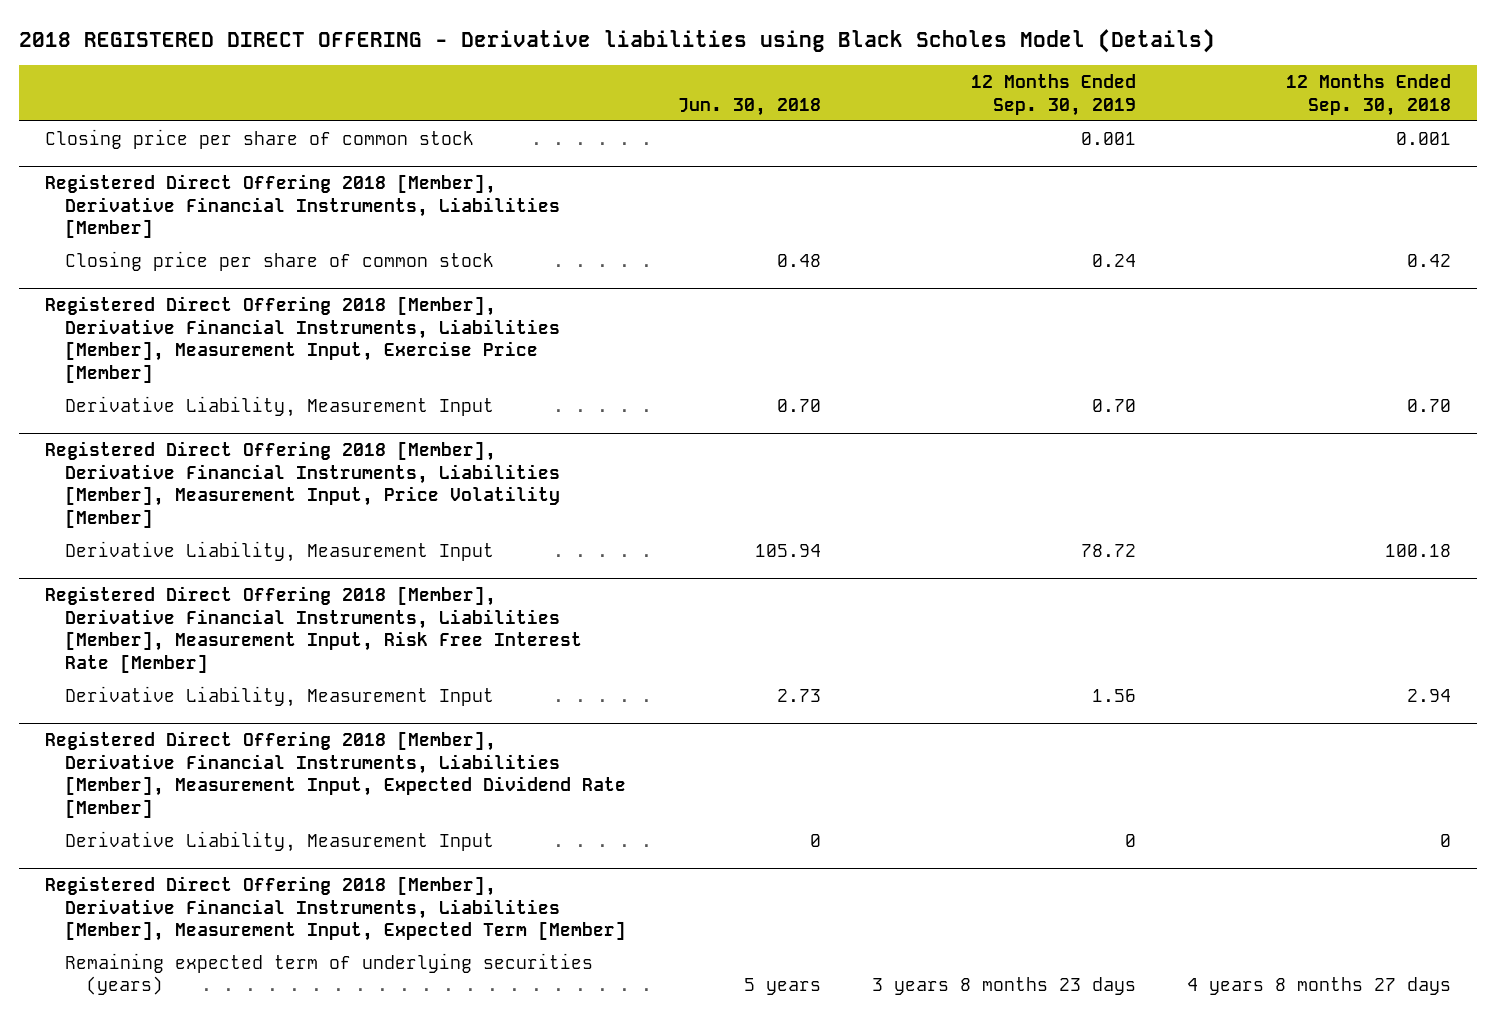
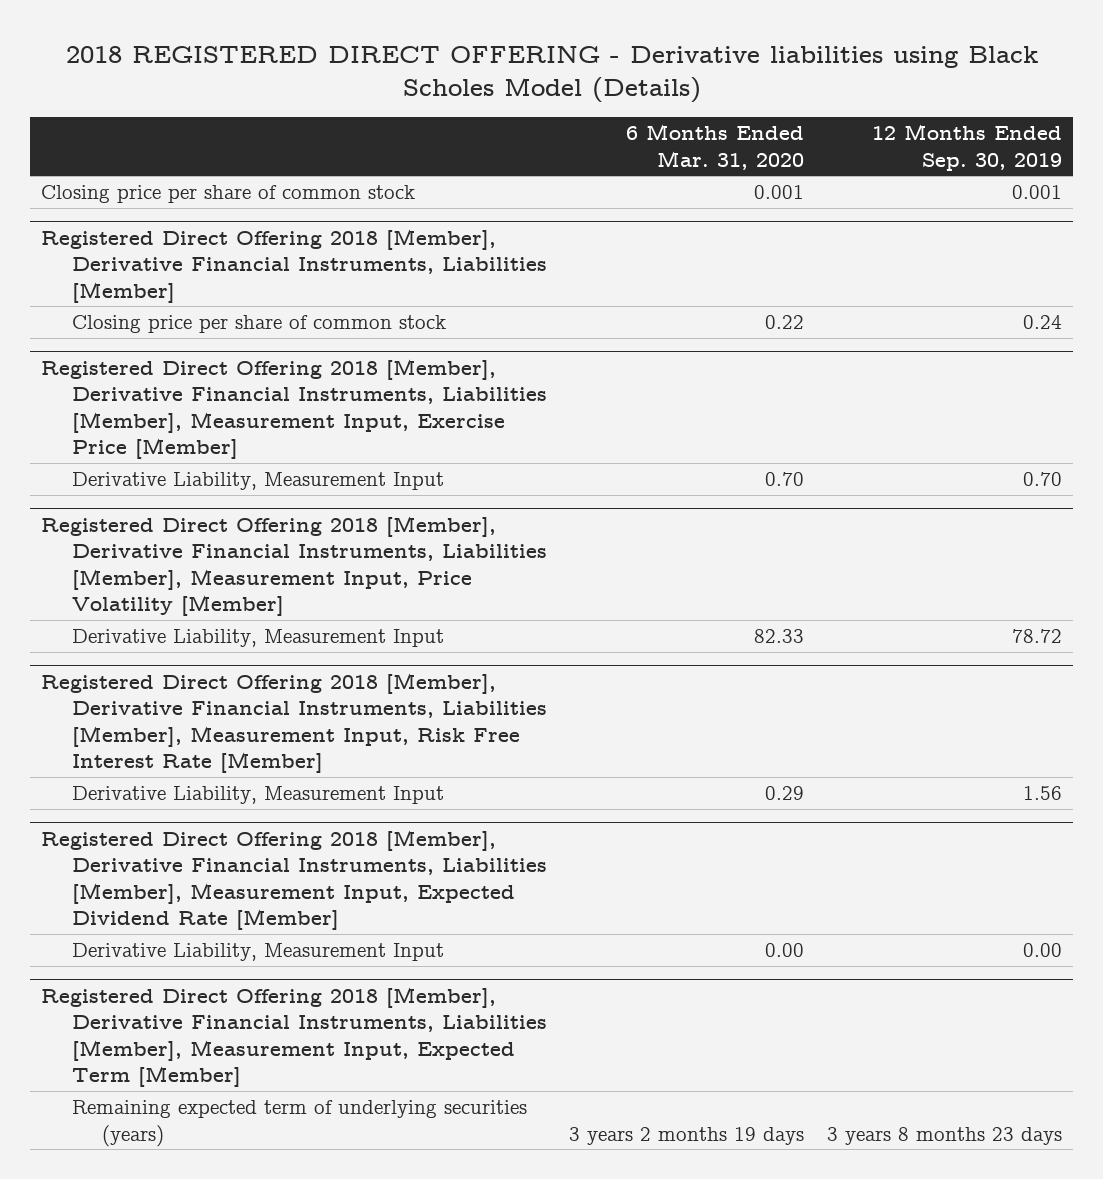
- | Jun. 30, 2018 | 12 Months Ended Sep. 30, 2019 | 12 Months Ended Sep. 30, 2018
+ | 6 Months Ended Mar. 31, 2020 | 12 Months Ended Sep. 30, 2019
@ Registered Direct Offering 2018 [Member], Derivative Financial Instruments, Liabilities [Member], Measurement Input, Expected Dividend Rate [Member]
- Derivative Liability, Measurement Input | 0 | 0 | 0
+ Derivative Liability, Measurement Input | 0.00 | 0.00

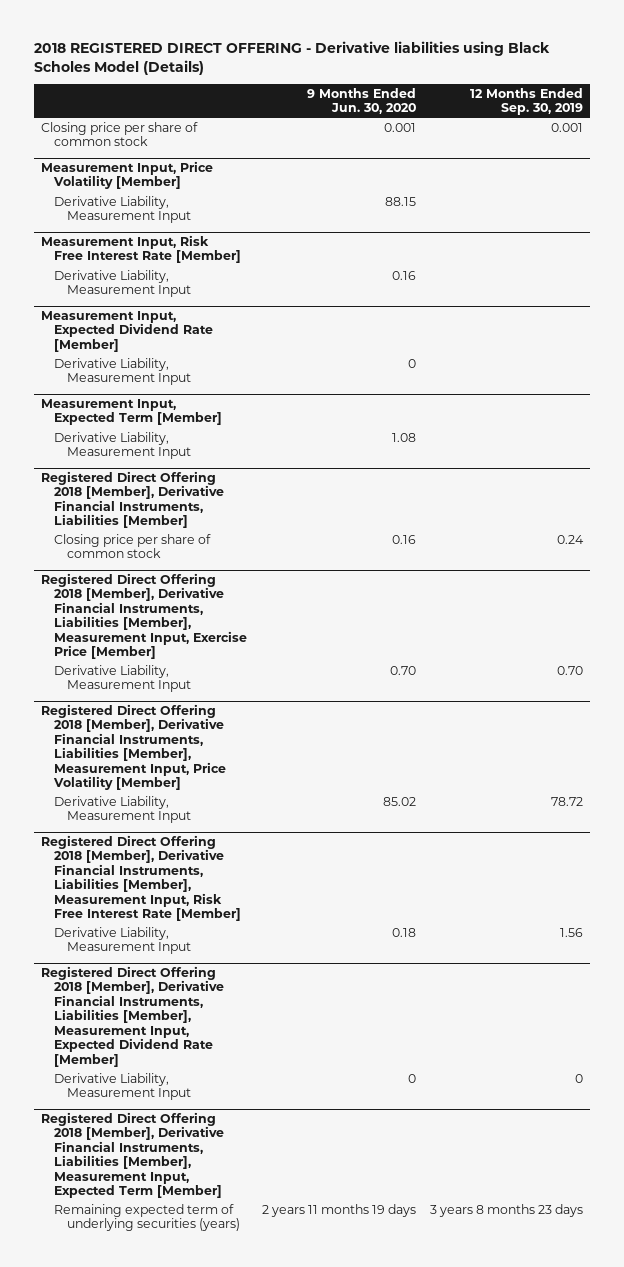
- | 6 Months Ended Mar. 31, 2020 | 12 Months Ended Sep. 30, 2019
+ | 9 Months Ended Jun. 30, 2020 | 12 Months Ended Sep. 30, 2019
+ Measurement Input, Price Volatility [Member]
+ Derivative Liability, Measurement Input | 88.15 |
+ Measurement Input, Risk Free Interest Rate [Member]
+ Derivative Liability, Measurement Input | 0.16 |
+ Measurement Input, Expected Dividend Rate [Member]
+ Derivative Liability, Measurement Input | 0 |
+ Measurement Input, Expected Term [Member]
+ Derivative Liability, Measurement Input | 1.08 |
@ Registered Direct Offering 2018 [Member], Derivative Financial Instruments, Liabilities [Member], Measurement Input, Expected Dividend Rate [Member]
- Derivative Liability, Measurement Input | 0.00 | 0.00
+ Derivative Liability, Measurement Input | 0 | 0

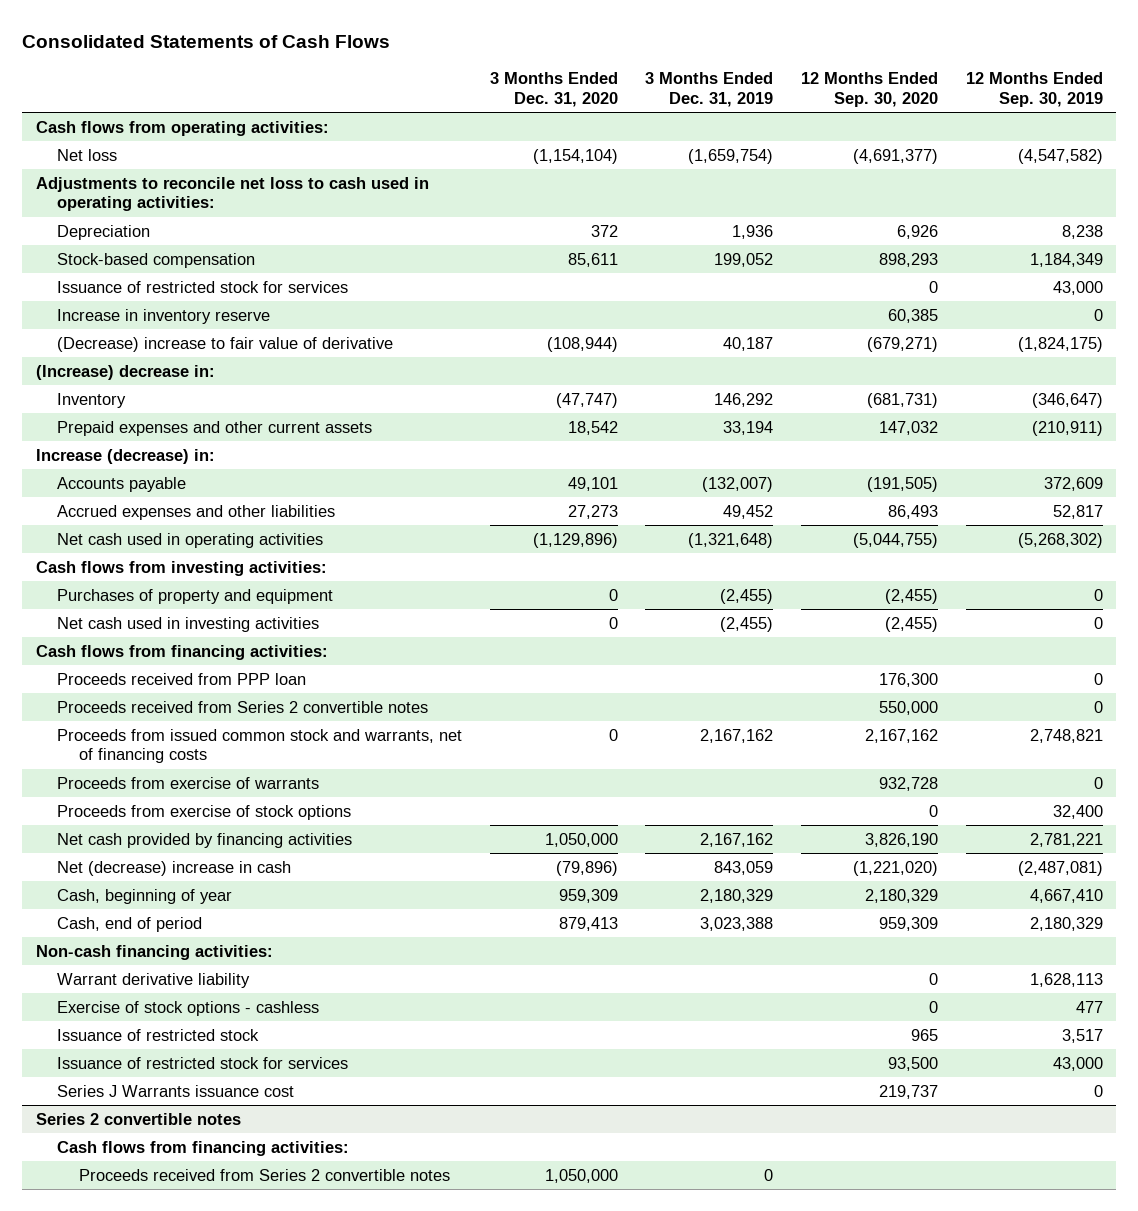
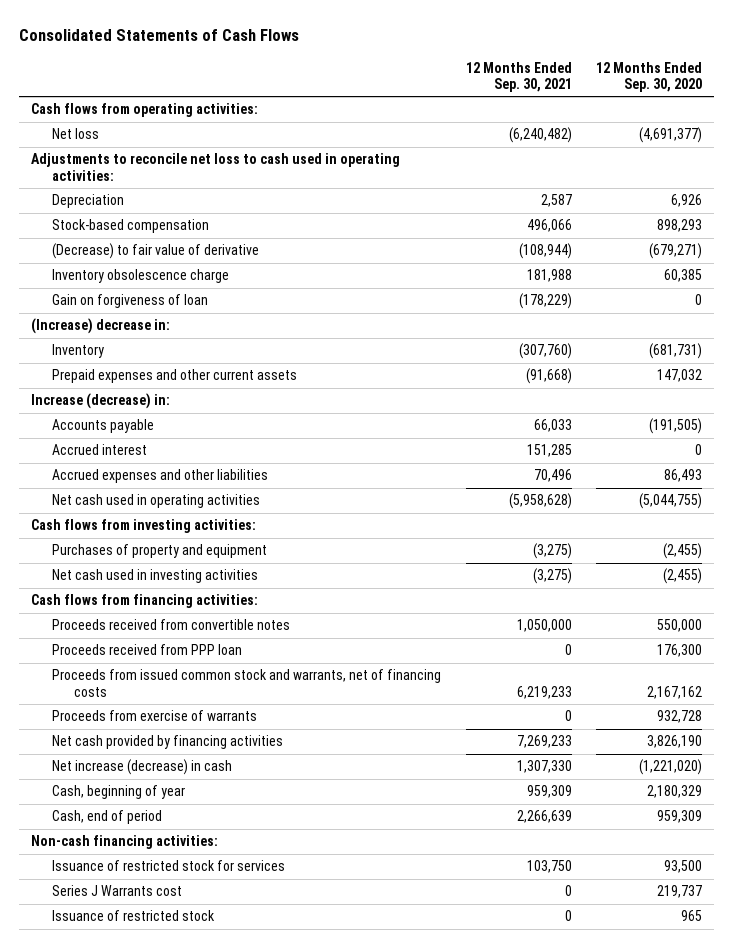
- | 3 Months Ended Dec. 31, 2020 | 3 Months Ended Dec. 31, 2019 | 12 Months Ended Sep. 30, 2020 | 12 Months Ended Sep. 30, 2019
+ | 12 Months Ended Sep. 30, 2021 | 12 Months Ended Sep. 30, 2020
- Issuance of restricted stock for services | | | 0 | 43,000
- Increase in inventory reserve | | | 60,385 | 0
- (Decrease) increase to fair value of derivative | (108,944) | 40,187 | (679,271) | (1,824,175)
+ (Decrease) to fair value of derivative | (108,944) | (679,271)
+ Inventory obsolescence charge | 181,988 | 60,385
+ Gain on forgiveness of loan | (178,229) | 0
+ Accrued interest | 151,285 | 0
+ Proceeds received from convertible notes | 1,050,000 | 550,000
- Proceeds received from Series 2 convertible notes | | | 550,000 | 0
- Proceeds from exercise of stock options | | | 0 | 32,400
- Net (decrease) increase in cash | (79,896) | 843,059 | (1,221,020) | (2,487,081)
+ Net increase (decrease) in cash | 1,307,330 | (1,221,020)
- Warrant derivative liability | | | 0 | 1,628,113
- Exercise of stock options - cashless | | | 0 | 477
- Series J Warrants issuance cost | | | 219,737 | 0
- Series 2 convertible notes
- Cash flows from financing activities:
- Proceeds received from Series 2 convertible notes | 1,050,000 | 0 | |
+ Series J Warrants cost | 0 | 219,737
moved down: Issuance of restricted stock | 0 | 965

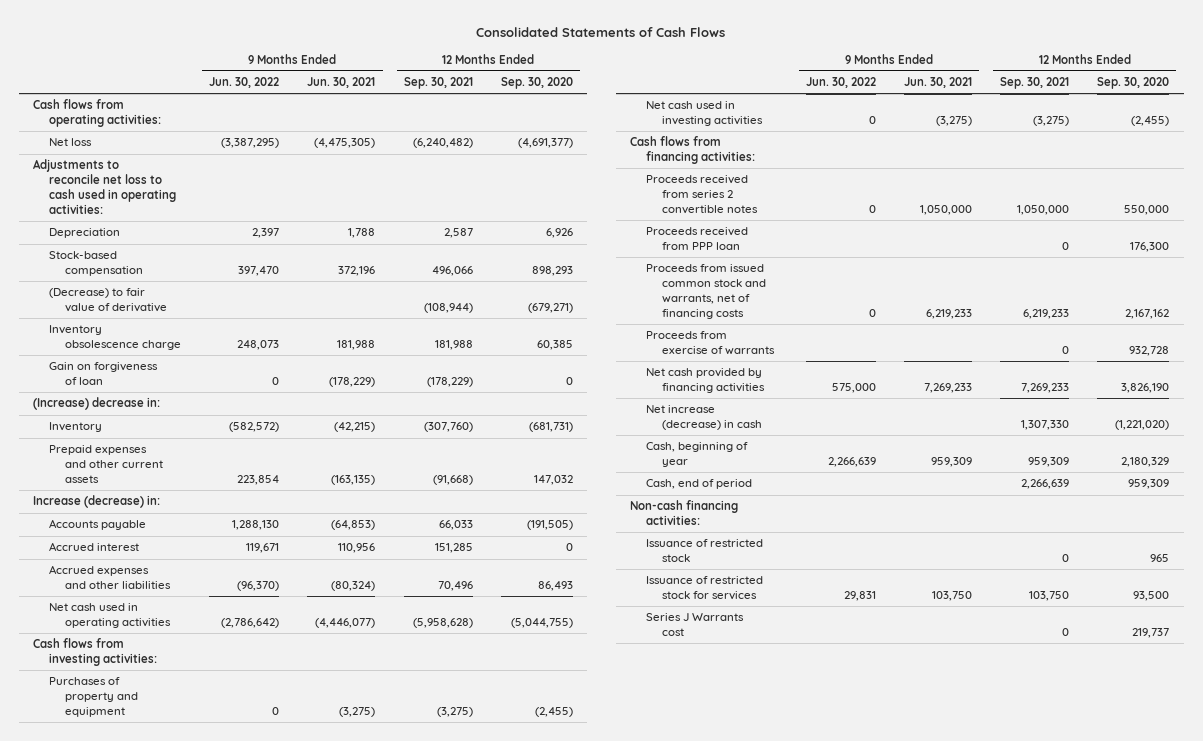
- | 12 Months Ended Sep. 30, 2021 | 12 Months Ended Sep. 30, 2020
+ | 9 Months Ended Jun. 30, 2022 | 9 Months Ended Jun. 30, 2021 | 12 Months Ended Sep. 30, 2021 | 12 Months Ended Sep. 30, 2020
- Proceeds received from convertible notes | 1,050,000 | 550,000
+ Proceeds received from series 2 convertible notes | 0 | 1,050,000 | 1,050,000 | 550,000
moved up: Issuance of restricted stock | | | 0 | 965

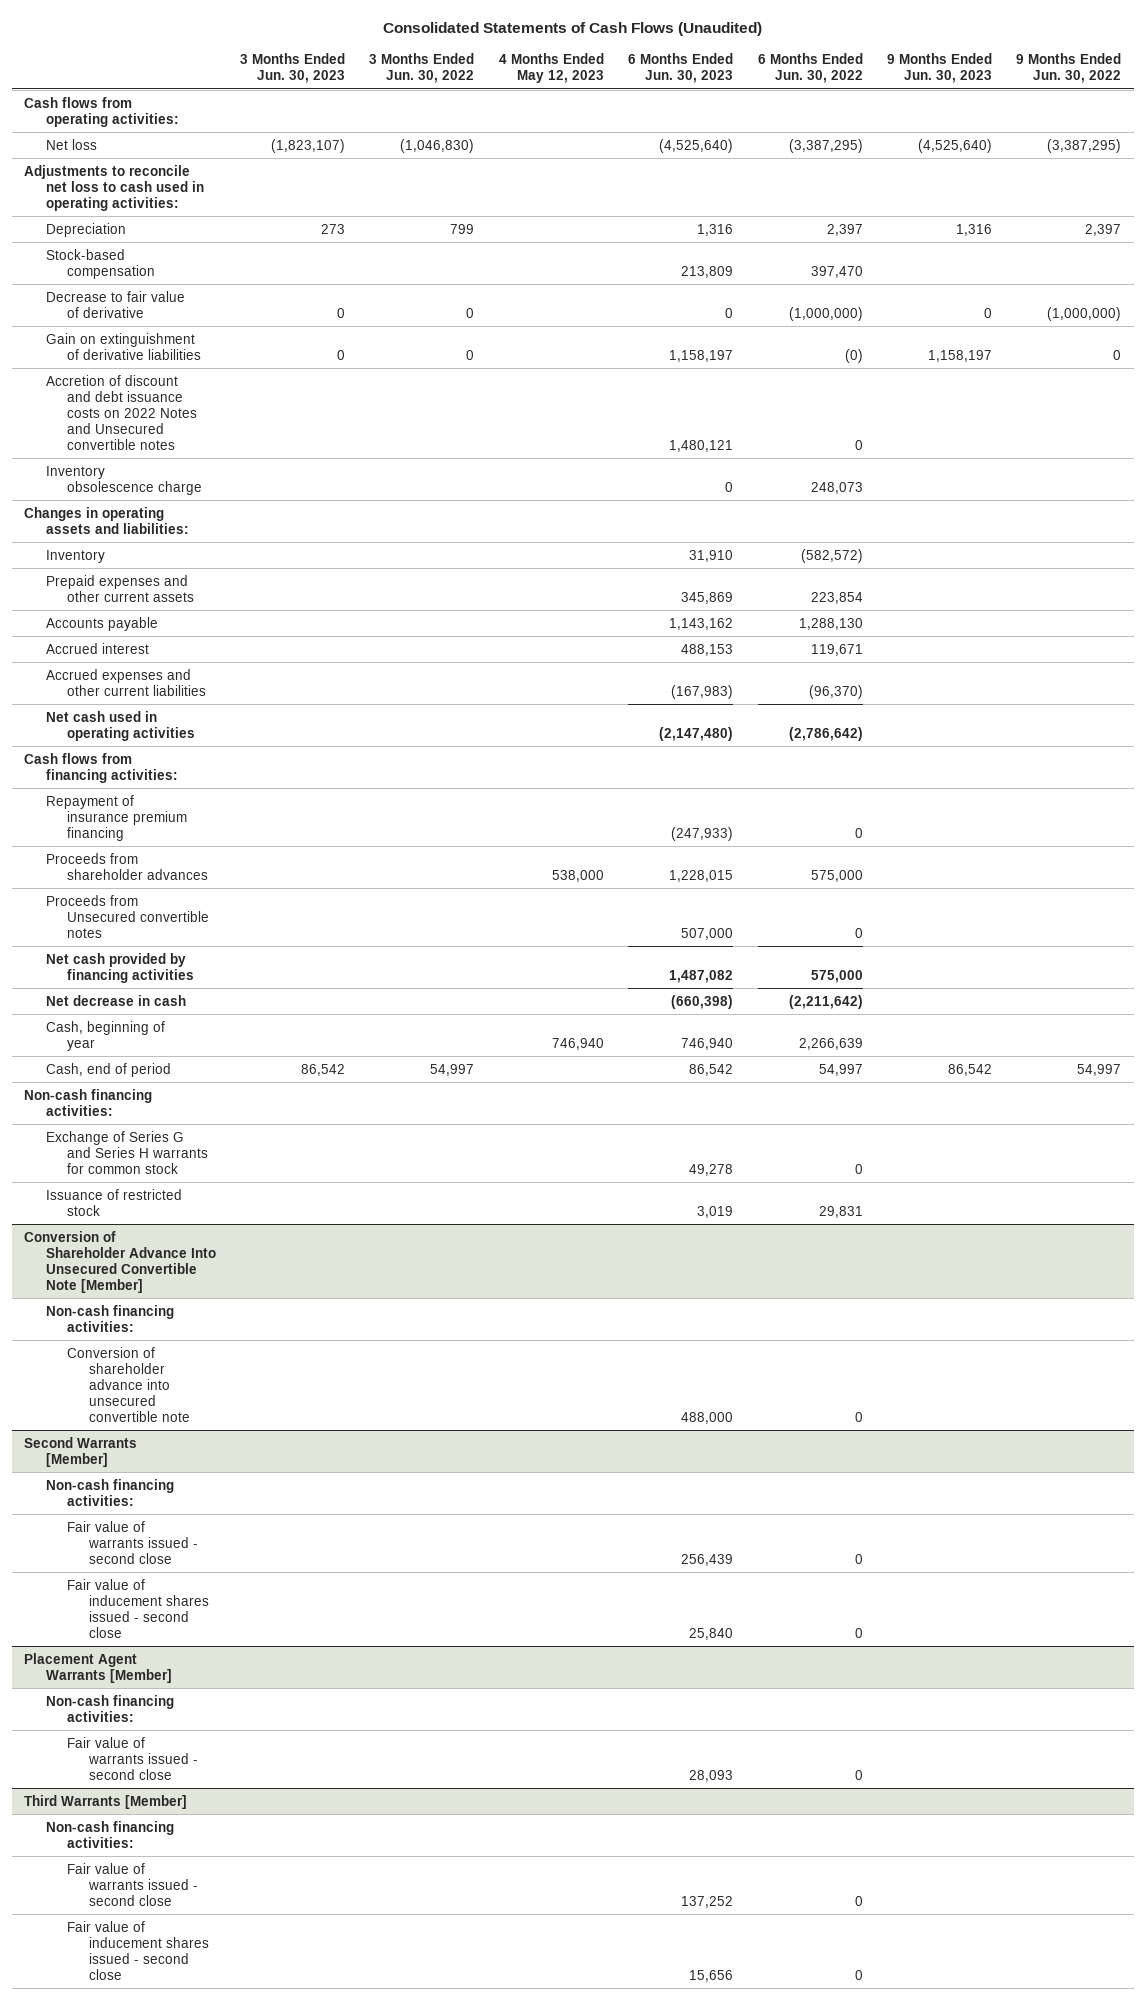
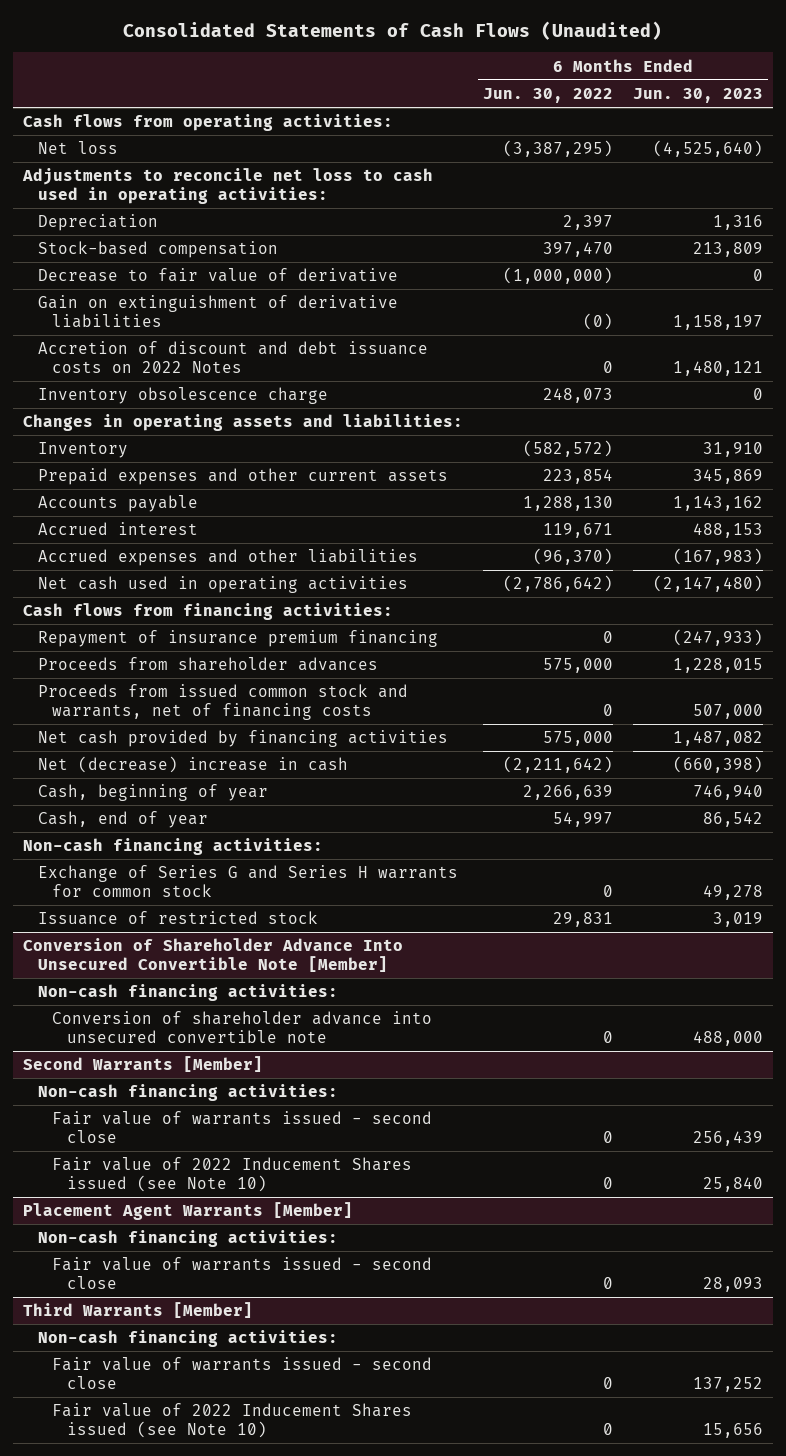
- | 3 Months Ended Jun. 30, 2023 | 3 Months Ended Jun. 30, 2022 | 4 Months Ended May 12, 2023 | 6 Months Ended Jun. 30, 2023 | 6 Months Ended Jun. 30, 2022 | 9 Months Ended Jun. 30, 2023 | 9 Months Ended Jun. 30, 2022
+ | 6 Months Ended Jun. 30, 2022 | 6 Months Ended Jun. 30, 2023
- Accretion of discount and debt issuance costs on 2022 Notes and Unsecured convertible notes | | | | 1,480,121 | 0 | |
+ Accretion of discount and debt issuance costs on 2022 Notes | 0 | 1,480,121
- Accrued expenses and other current liabilities | | | | (167,983) | (96,370) | |
+ Accrued expenses and other liabilities | (96,370) | (167,983)
- Proceeds from Unsecured convertible notes | | | | 507,000 | 0 | |
+ Proceeds from issued common stock and warrants, net of financing costs | 0 | 507,000
- Net decrease in cash | | | | (660,398) | (2,211,642) | |
+ Net (decrease) increase in cash | (2,211,642) | (660,398)
- Cash, end of period | 86,542 | 54,997 | | 86,542 | 54,997 | 86,542 | 54,997
+ Cash, end of year | 54,997 | 86,542
@ Second Warrants [Member]
- Fair value of inducement shares issued - second close | | | | 25,840 | 0 | |
+ Fair value of 2022 Inducement Shares issued (see Note 10) | 0 | 25,840
@ Third Warrants [Member]
- Fair value of inducement shares issued - second close | | | | 15,656 | 0 | |
+ Fair value of 2022 Inducement Shares issued (see Note 10) | 0 | 15,656

